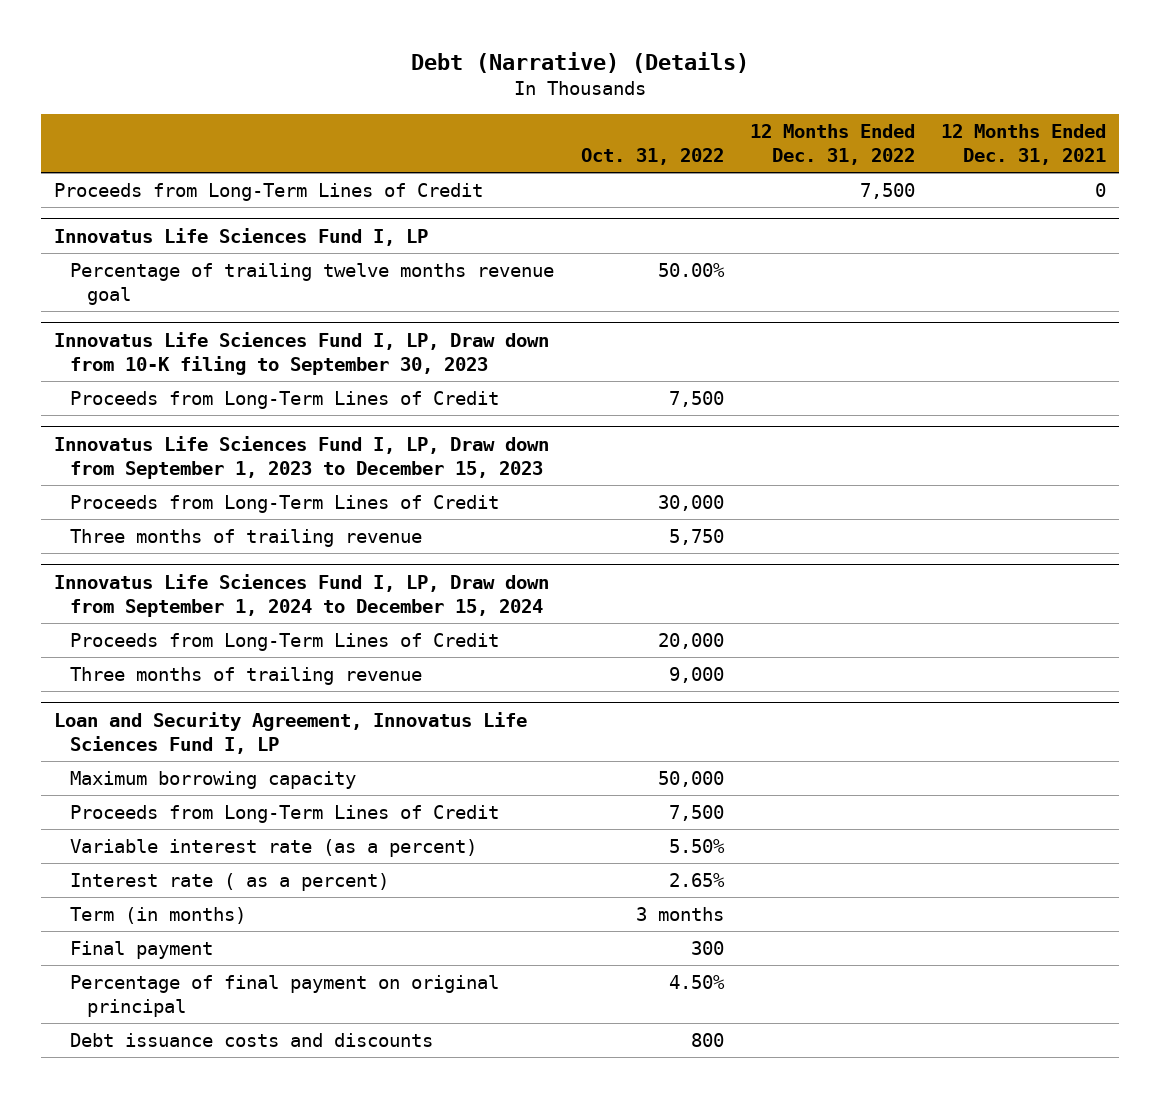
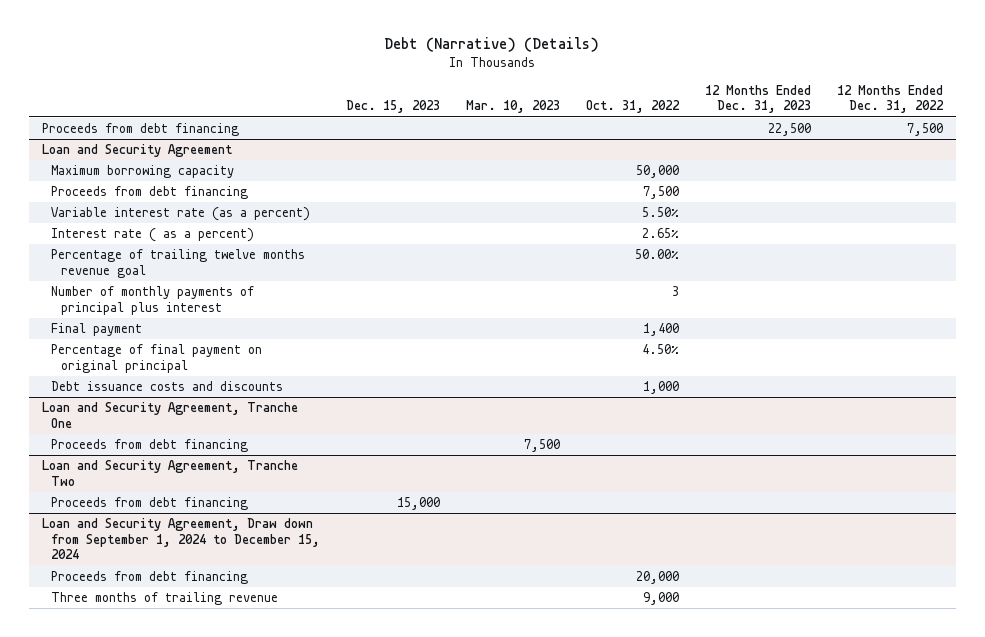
- | Oct. 31, 2022 | 12 Months Ended Dec. 31, 2022 | 12 Months Ended Dec. 31, 2021
+ | Dec. 15, 2023 | Mar. 10, 2023 | Oct. 31, 2022 | 12 Months Ended Dec. 31, 2023 | 12 Months Ended Dec. 31, 2022
- Proceeds from Long-Term Lines of Credit | | 7,500 | 0
- Innovatus Life Sciences Fund I, LP
- Percentage of trailing twelve months revenue goal | 50.00% | |
- Innovatus Life Sciences Fund I, LP, Draw down from 10-K filing to September 30, 2023
- Proceeds from Long-Term Lines of Credit | 7,500 | |
- Innovatus Life Sciences Fund I, LP, Draw down from September 1, 2023 to December 15, 2023
- Proceeds from Long-Term Lines of Credit | 30,000 | |
- Three months of trailing revenue | 5,750 | |
- Innovatus Life Sciences Fund I, LP, Draw down from September 1, 2024 to December 15, 2024
- Proceeds from Long-Term Lines of Credit | 20,000 | |
- Three months of trailing revenue | 9,000 | |
- Loan and Security Agreement, Innovatus Life Sciences Fund I, LP
+ Proceeds from debt financing | | | | 22,500 | 7,500
+ Loan and Security Agreement
- Proceeds from Long-Term Lines of Credit | 7,500 | |
+ Proceeds from debt financing | | | 7,500 | |
- Term (in months) | 3 months | |
- Final payment | 300 | |
+ Percentage of trailing twelve months revenue goal | | | 50.00% | |
+ Number of monthly payments of principal plus interest | | | 3 | |
+ Final payment | | | 1,400 | |
- Debt issuance costs and discounts | 800 | |
+ Debt issuance costs and discounts | | | 1,000 | |
+ Loan and Security Agreement, Tranche One
+ Proceeds from debt financing | | 7,500 | | |
+ Loan and Security Agreement, Tranche Two
+ Proceeds from debt financing | 15,000 | | | |
+ Loan and Security Agreement, Draw down from September 1, 2024 to December 15, 2024
+ Proceeds from debt financing | | | 20,000 | |
+ Three months of trailing revenue | | | 9,000 | |

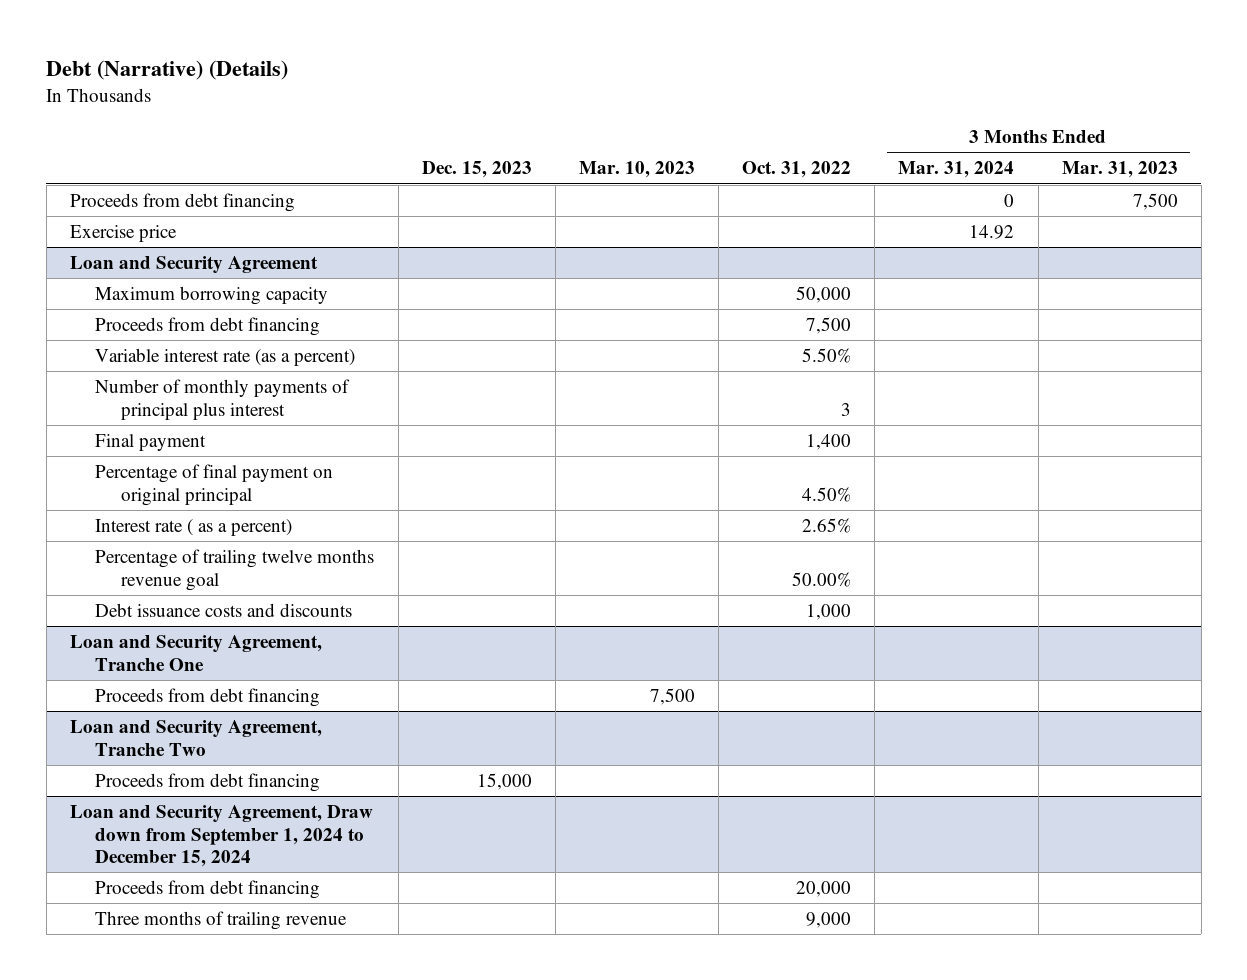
- | Dec. 15, 2023 | Mar. 10, 2023 | Oct. 31, 2022 | 12 Months Ended Dec. 31, 2023 | 12 Months Ended Dec. 31, 2022
+ | Dec. 15, 2023 | Mar. 10, 2023 | Oct. 31, 2022 | 3 Months Ended Mar. 31, 2024 | 3 Months Ended Mar. 31, 2023
+ Exercise price | | | | 14.92 |
@ Loan and Security Agreement
moved down: Interest rate ( as a percent) | | | 2.65% | |
moved down: Percentage of trailing twelve months revenue goal | | | 50.00% | |

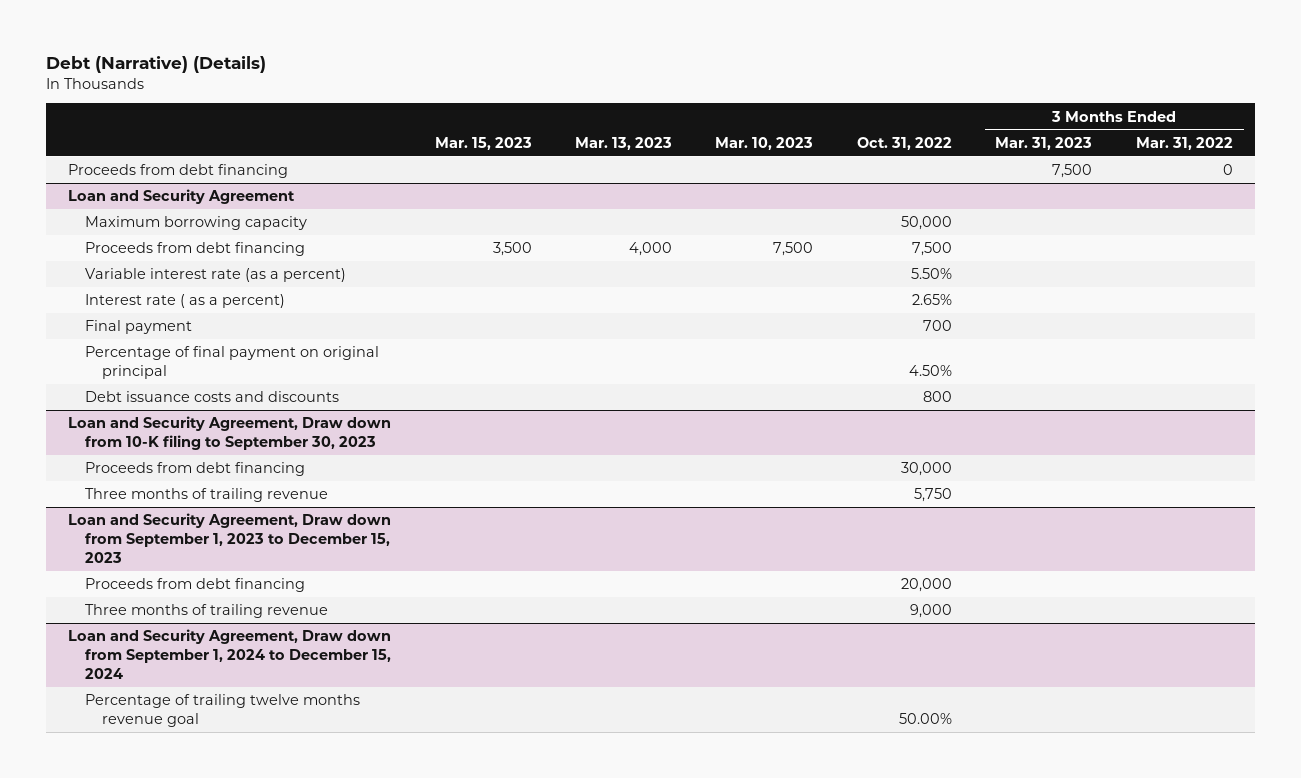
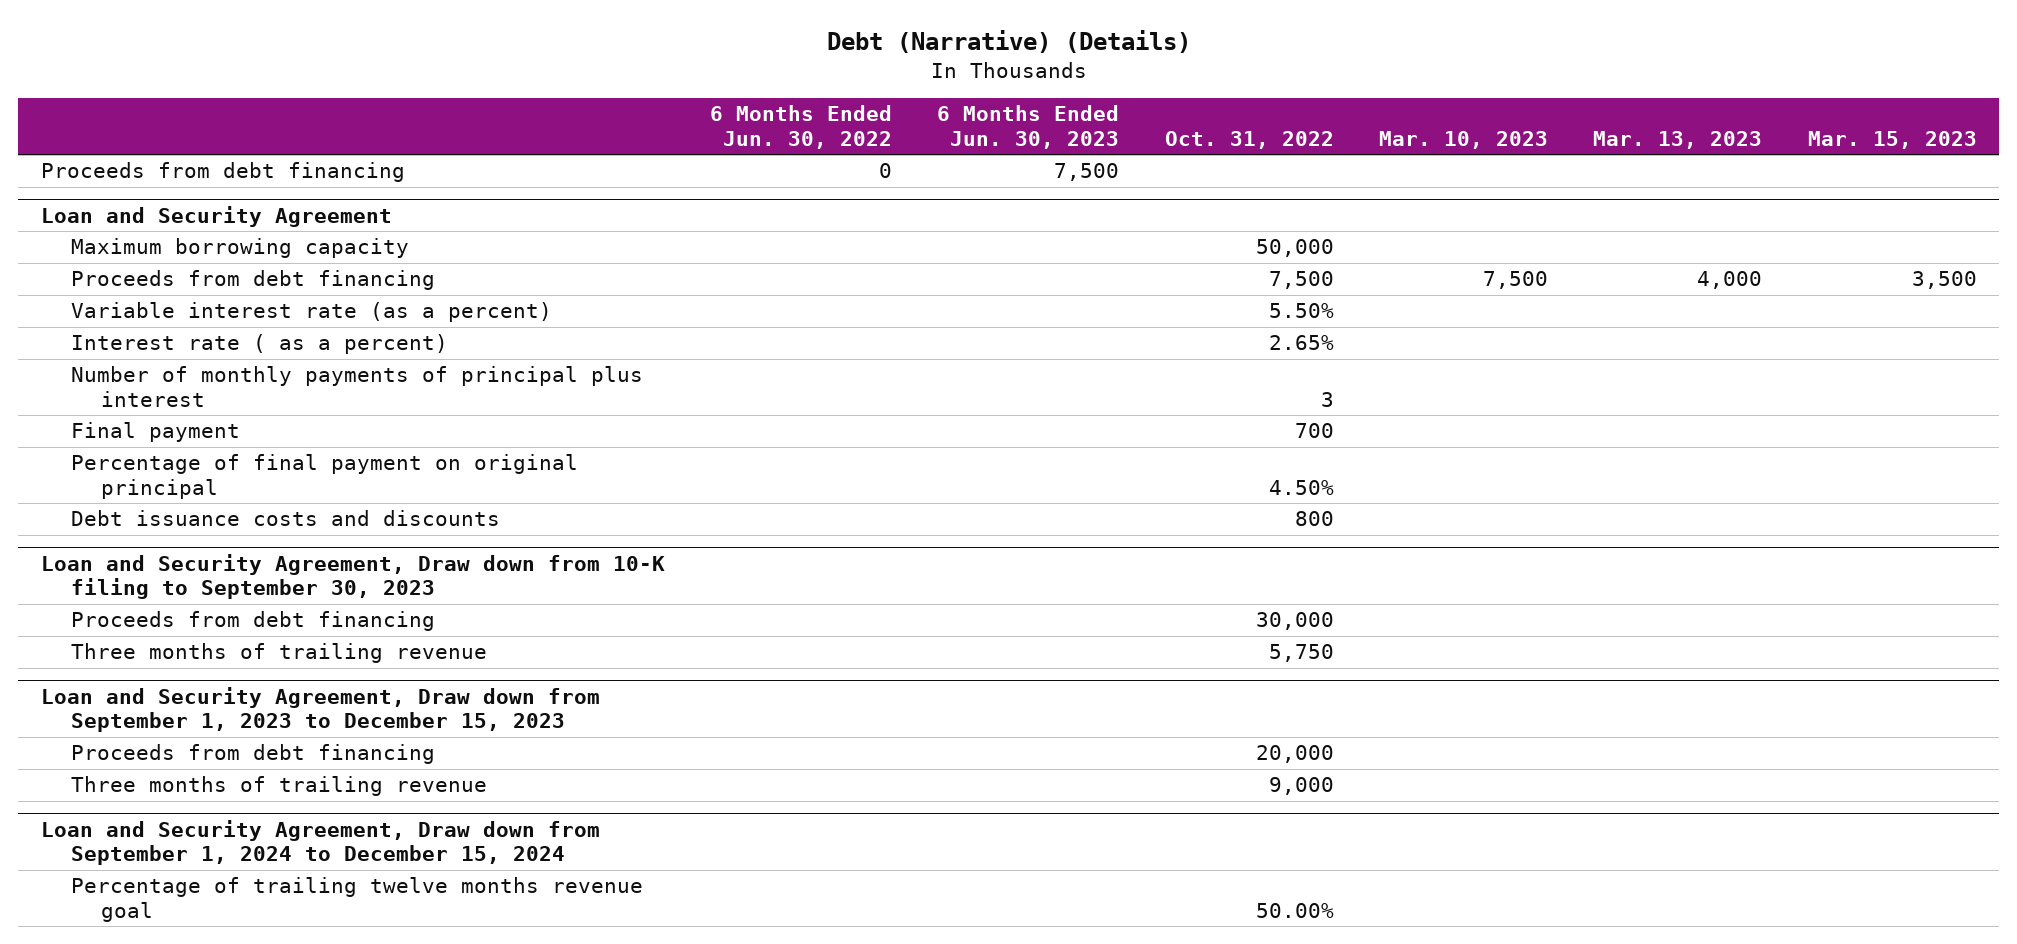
- | Mar. 15, 2023 | Mar. 13, 2023 | Mar. 10, 2023 | Oct. 31, 2022 | 3 Months Ended Mar. 31, 2023 | 3 Months Ended Mar. 31, 2022
+ | 6 Months Ended Jun. 30, 2022 | 6 Months Ended Jun. 30, 2023 | Oct. 31, 2022 | Mar. 10, 2023 | Mar. 13, 2023 | Mar. 15, 2023
@ Loan and Security Agreement
+ Number of monthly payments of principal plus interest | | | 3 | | |

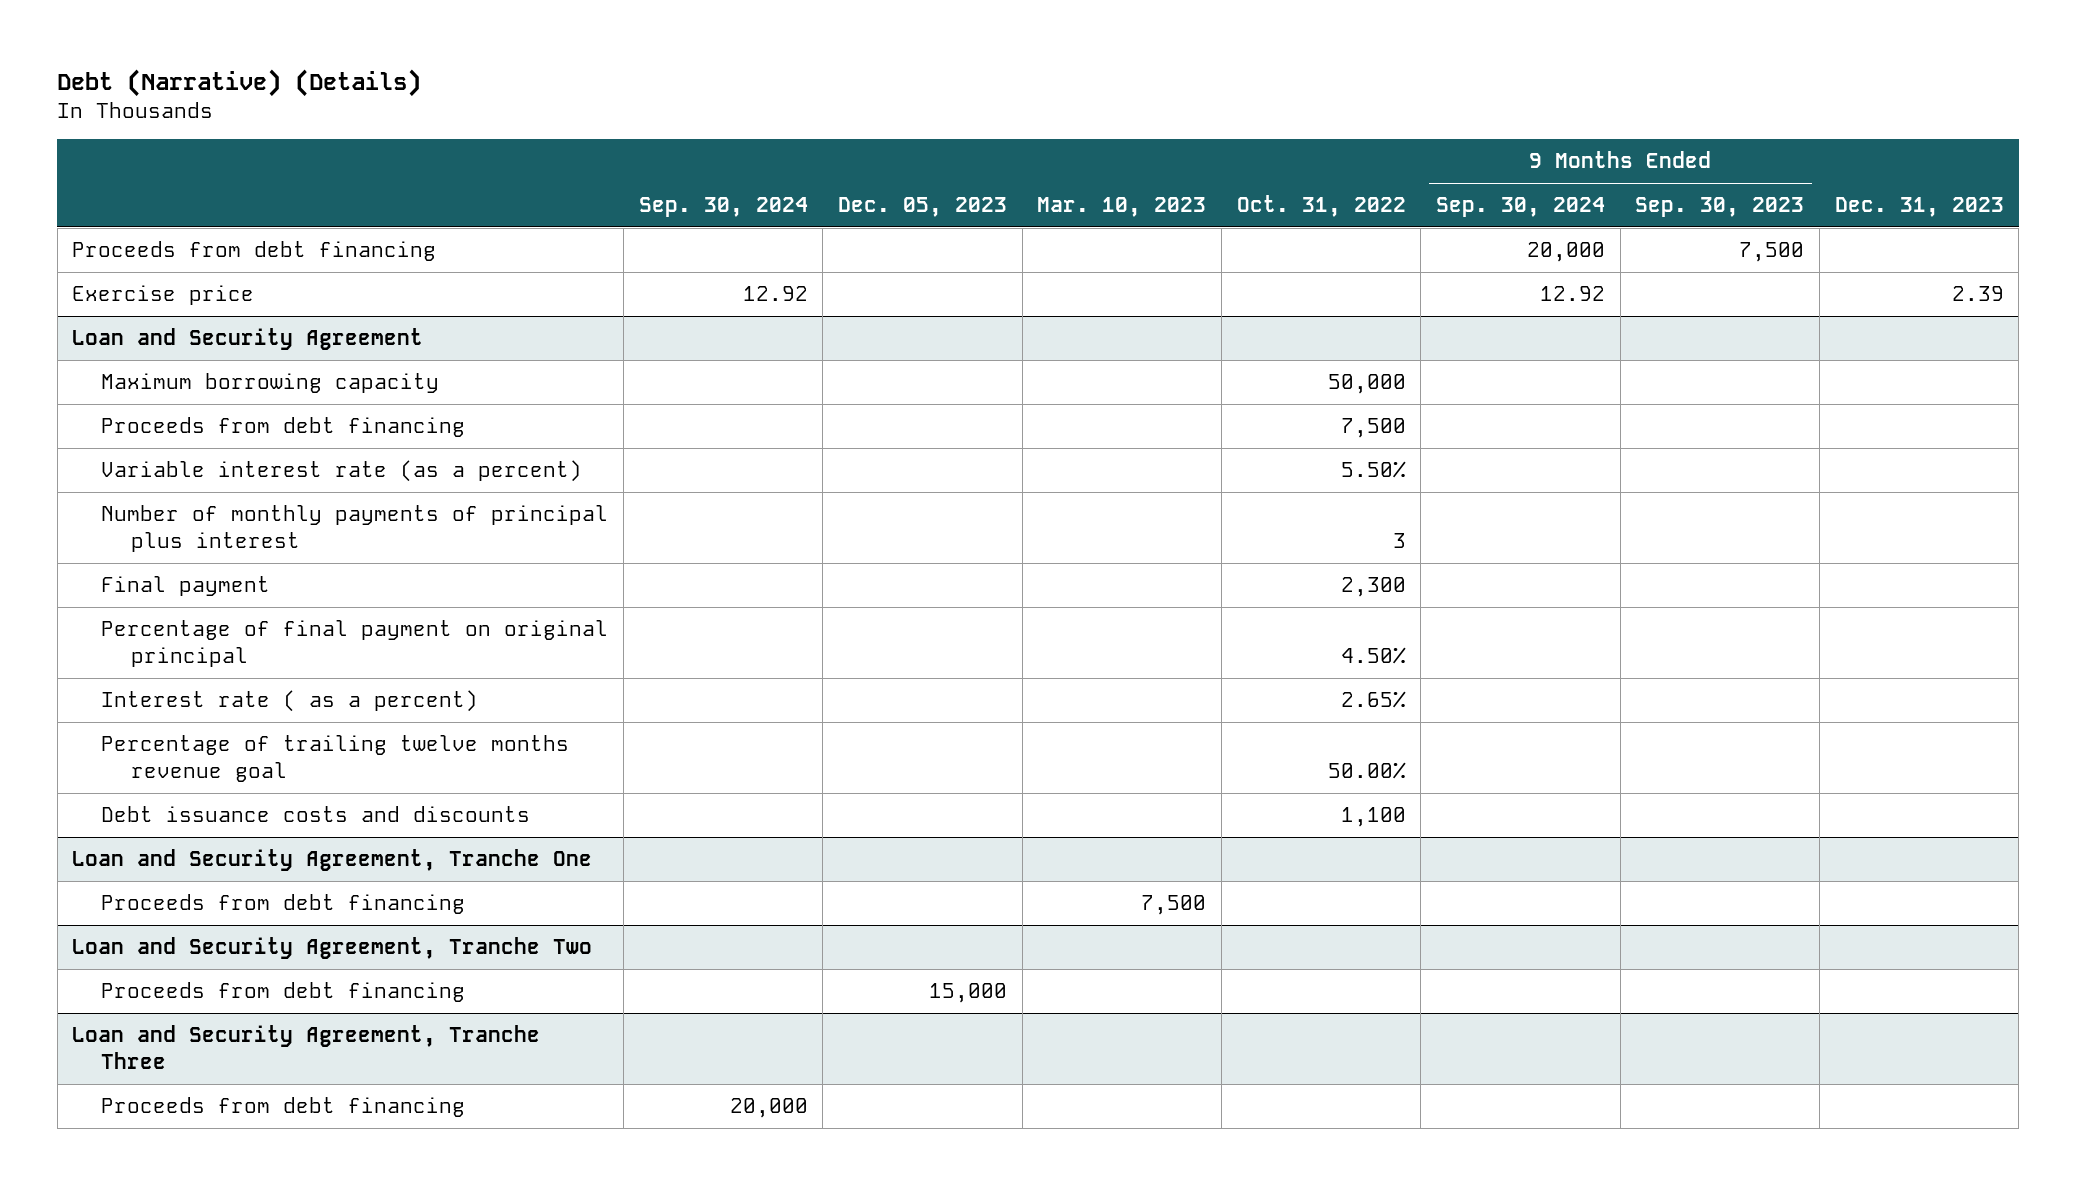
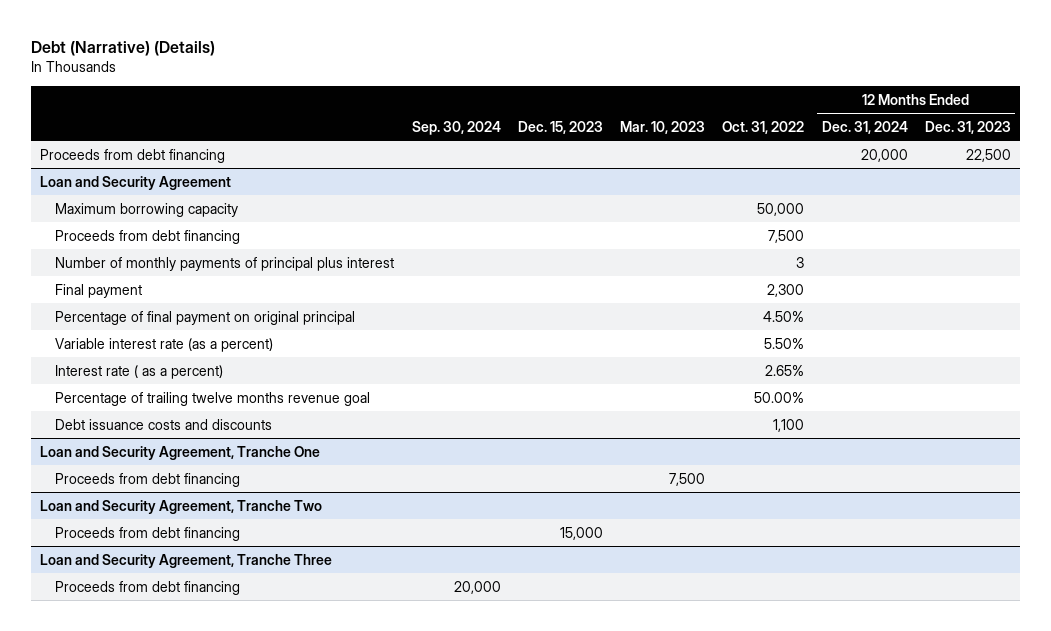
- | Sep. 30, 2024 | Dec. 05, 2023 | Mar. 10, 2023 | Oct. 31, 2022 | 9 Months Ended Sep. 30, 2024 | 9 Months Ended Sep. 30, 2023 | Dec. 31, 2023
+ | Sep. 30, 2024 | Dec. 15, 2023 | Mar. 10, 2023 | Oct. 31, 2022 | 12 Months Ended Dec. 31, 2024 | 12 Months Ended Dec. 31, 2023
- Exercise price | 12.92 | | | | 12.92 | | 2.39
@ Loan and Security Agreement
moved down: Variable interest rate (as a percent) | | | | 5.50% | |

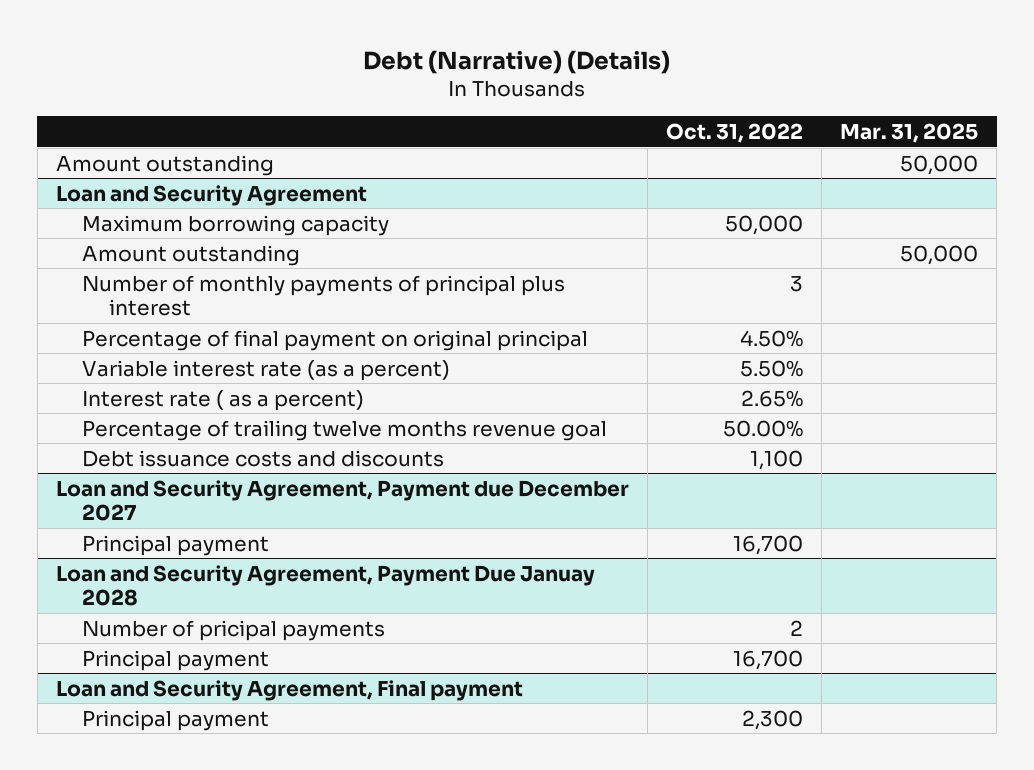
- | Sep. 30, 2024 | Dec. 15, 2023 | Mar. 10, 2023 | Oct. 31, 2022 | 12 Months Ended Dec. 31, 2024 | 12 Months Ended Dec. 31, 2023
+ | Oct. 31, 2022 | Mar. 31, 2025
- Proceeds from debt financing | | | | | 20,000 | 22,500
+ Amount outstanding | | 50,000
@ Loan and Security Agreement
- Proceeds from debt financing | | | | 7,500 | |
+ Amount outstanding | | 50,000
- Final payment | | | | 2,300 | |
- Loan and Security Agreement, Tranche One
- Proceeds from debt financing | | | 7,500 | | |
- Loan and Security Agreement, Tranche Two
- Proceeds from debt financing | | 15,000 | | | |
- Loan and Security Agreement, Tranche Three
- Proceeds from debt financing | 20,000 | | | | |
+ Loan and Security Agreement, Payment due December 2027
+ Principal payment | 16,700 |
+ Loan and Security Agreement, Payment Due Januay 2028
+ Number of pricipal payments | 2 |
+ Principal payment | 16,700 |
+ Loan and Security Agreement, Final payment
+ Principal payment | 2,300 |

